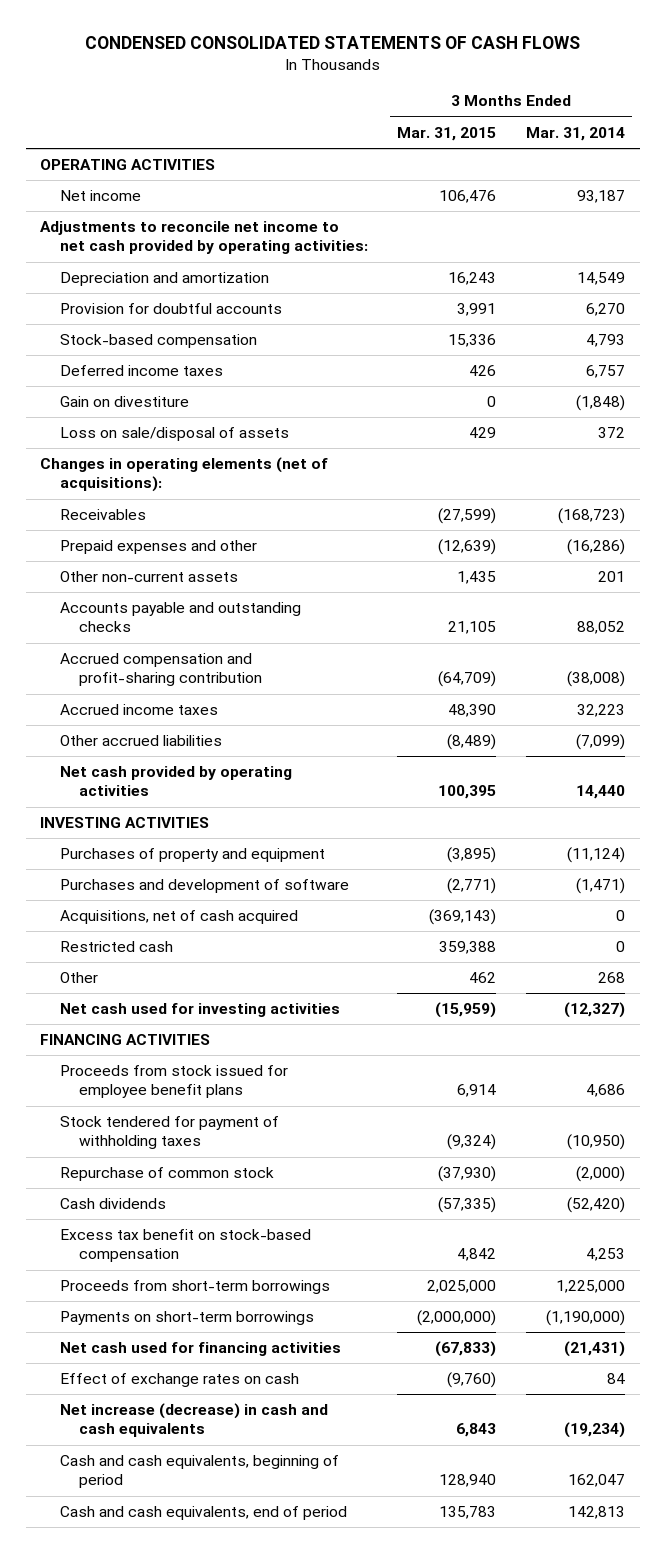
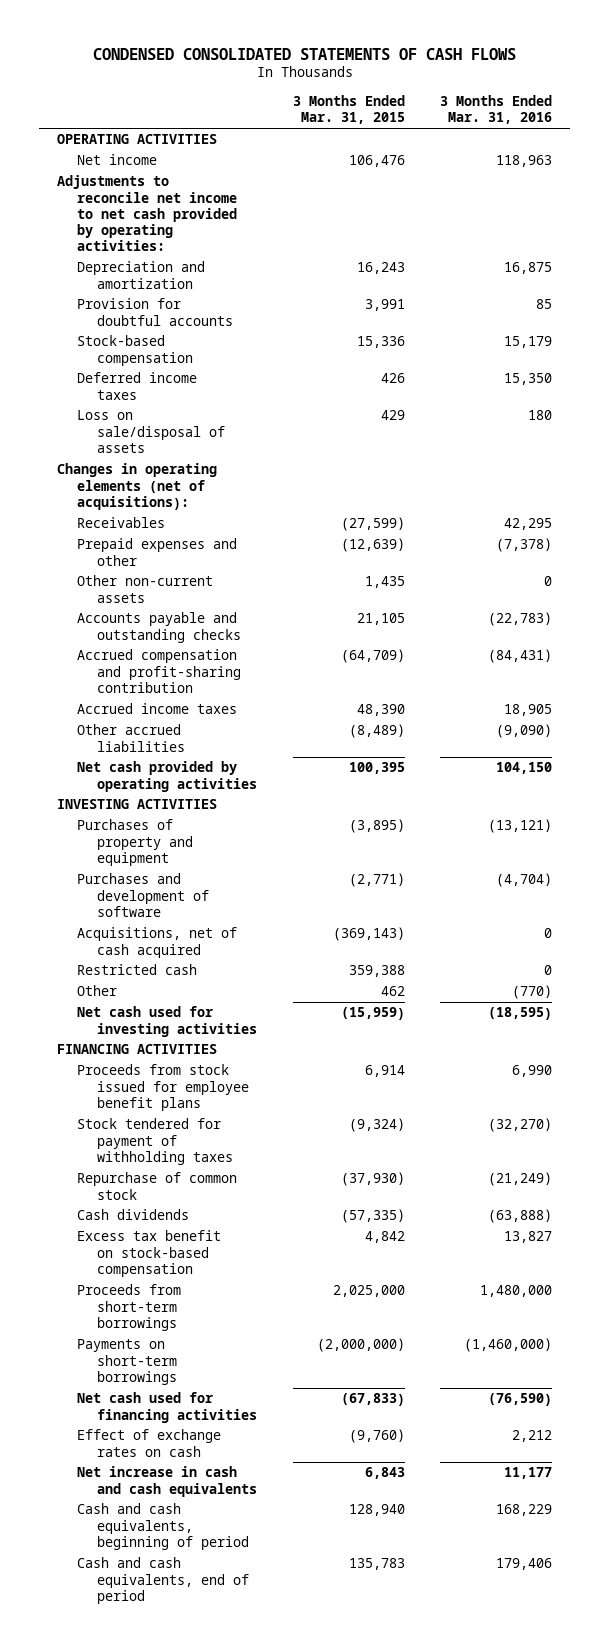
- | 3 Months Ended Mar. 31, 2015 | 3 Months Ended Mar. 31, 2014
+ | 3 Months Ended Mar. 31, 2015 | 3 Months Ended Mar. 31, 2016
- Gain on divestiture | 0 | (1,848)
- Net increase (decrease) in cash and cash equivalents | 6,843 | (19,234)
+ Net increase in cash and cash equivalents | 6,843 | 11,177

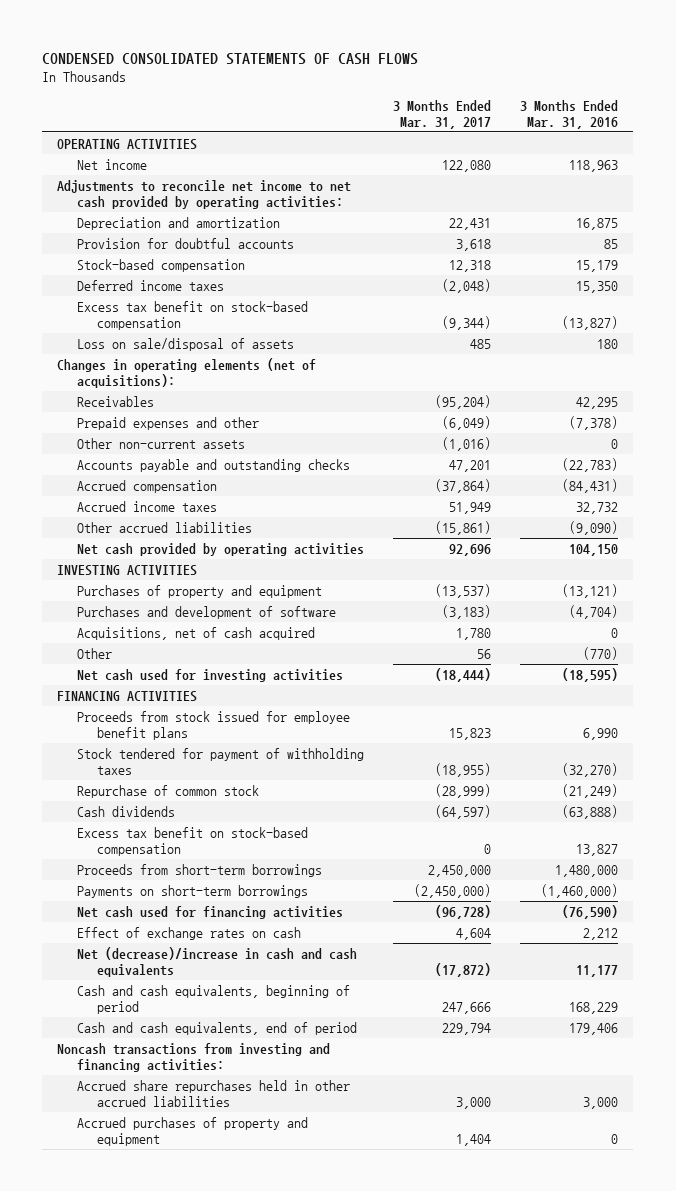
- | 3 Months Ended Mar. 31, 2015 | 3 Months Ended Mar. 31, 2016
+ | 3 Months Ended Mar. 31, 2017 | 3 Months Ended Mar. 31, 2016
+ Excess tax benefit on stock-based compensation | (9,344) | (13,827)
- Accrued compensation and profit-sharing contribution | (64,709) | (84,431)
- Accrued income taxes | 48,390 | 18,905
+ Accrued compensation | (37,864) | (84,431)
+ Accrued income taxes | 51,949 | 32,732
- Restricted cash | 359,388 | 0
- Net increase in cash and cash equivalents | 6,843 | 11,177
+ Net (decrease)/increase in cash and cash equivalents | (17,872) | 11,177
+ Noncash transactions from investing and financing activities:
+ Accrued share repurchases held in other accrued liabilities | 3,000 | 3,000
+ Accrued purchases of property and equipment | 1,404 | 0

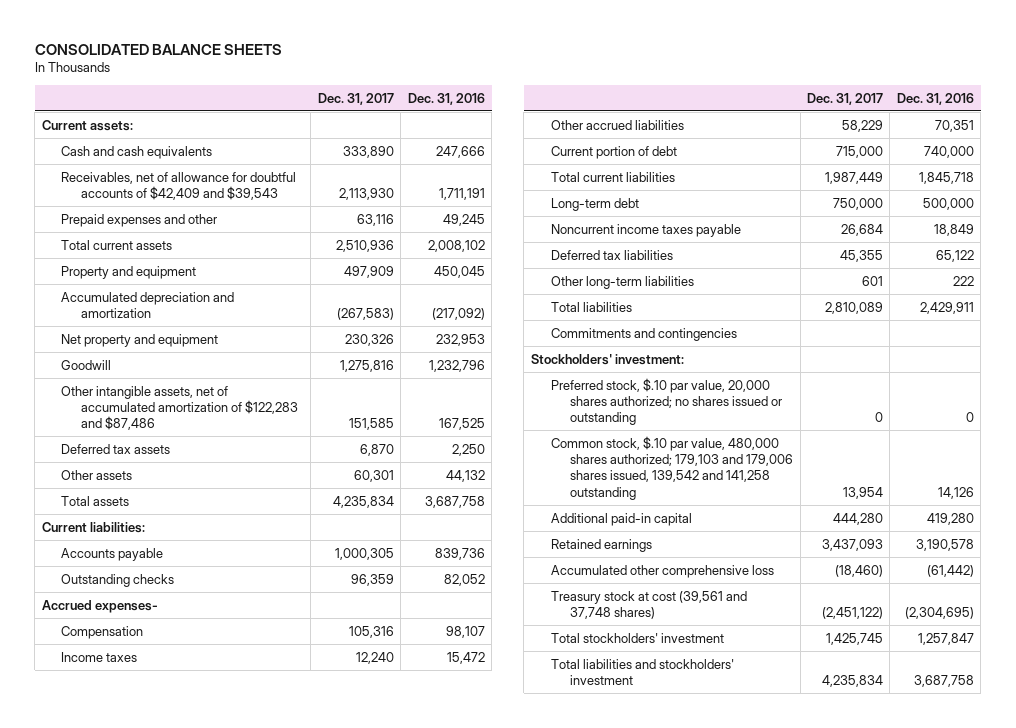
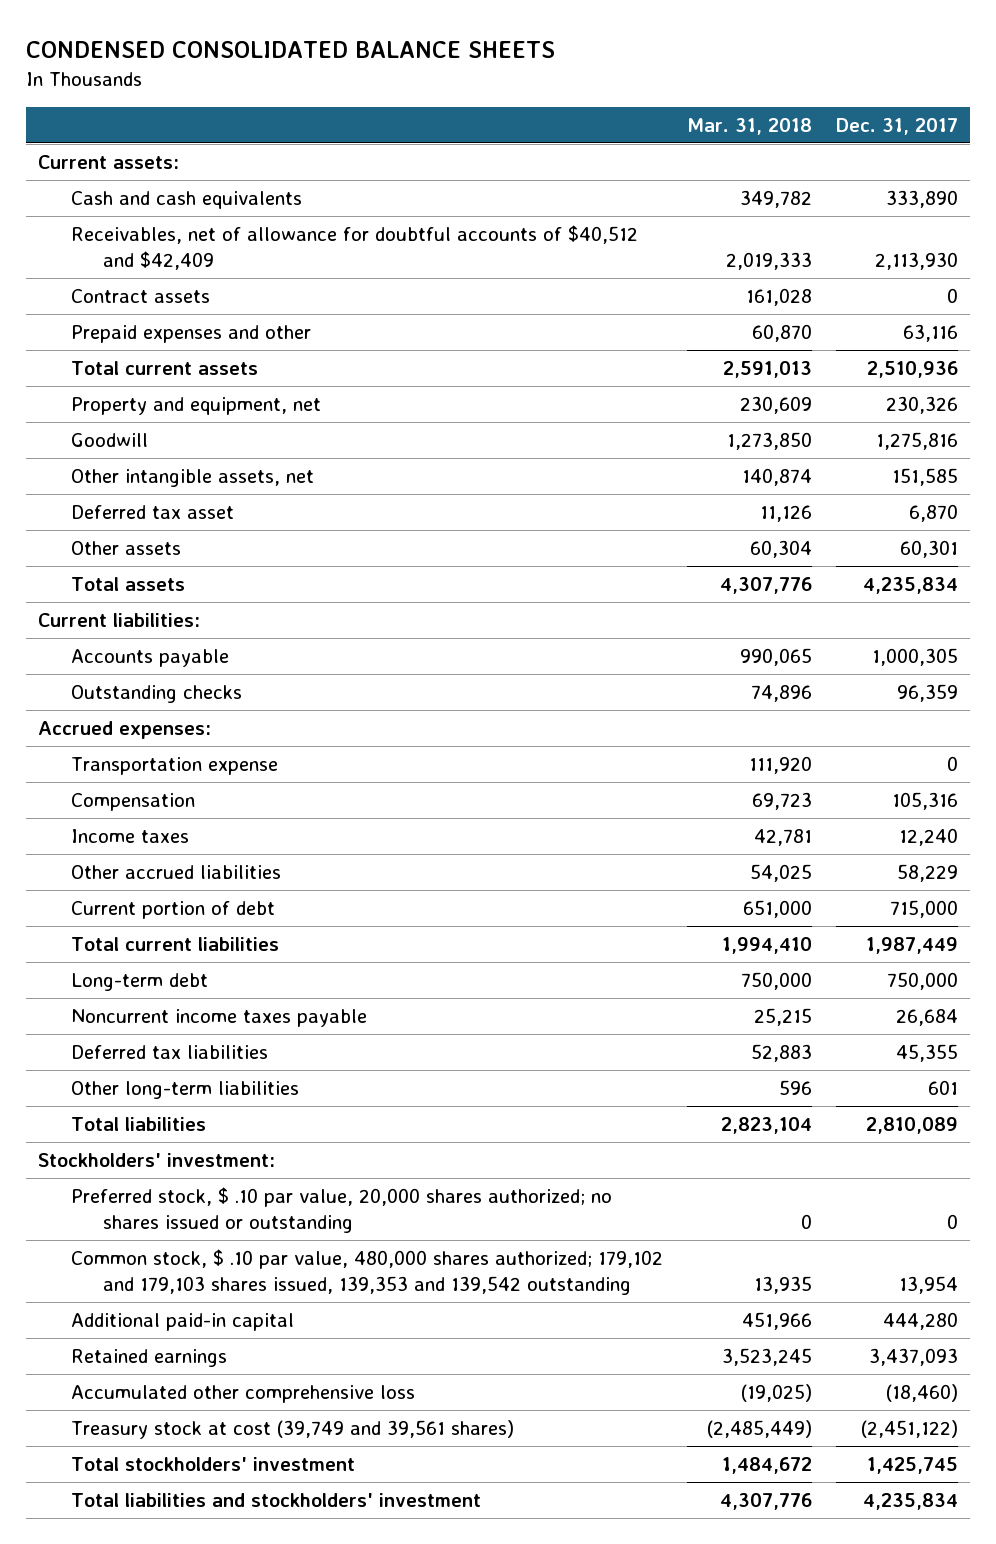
- CONSOLIDATED BALANCE SHEETS
+ CONDENSED CONSOLIDATED BALANCE SHEETS
- | Dec. 31, 2017 | Dec. 31, 2016
+ | Mar. 31, 2018 | Dec. 31, 2017
- Receivables, net of allowance for doubtful accounts of $42,409 and $39,543 | 2,113,930 | 1,711,191
+ Receivables, net of allowance for doubtful accounts of $40,512 and $42,409 | 2,019,333 | 2,113,930
+ Contract assets | 161,028 | 0
- Property and equipment | 497,909 | 450,045
- Accumulated depreciation and amortization | (267,583) | (217,092)
- Net property and equipment | 230,326 | 232,953
+ Property and equipment, net | 230,609 | 230,326
- Other intangible assets, net of accumulated amortization of $122,283 and $87,486 | 151,585 | 167,525
- Deferred tax assets | 6,870 | 2,250
+ Other intangible assets, net | 140,874 | 151,585
+ Deferred tax asset | 11,126 | 6,870
- Accrued expenses-
+ Accrued expenses:
+ Transportation expense | 111,920 | 0
- Commitments and contingencies
- Preferred stock, $.10 par value, 20,000 shares authorized; no shares issued or outstanding | 0 | 0
- Common stock, $.10 par value, 480,000 shares authorized; 179,103 and 179,006 shares issued, 139,542 and 141,258 outstanding | 13,954 | 14,126
+ Preferred stock, $ .10 par value, 20,000 shares authorized; no shares issued or outstanding | 0 | 0
+ Common stock, $ .10 par value, 480,000 shares authorized; 179,102 and 179,103 shares issued, 139,353 and 139,542 outstanding | 13,935 | 13,954
- Treasury stock at cost (39,561 and 37,748 shares) | (2,451,122) | (2,304,695)
+ Treasury stock at cost (39,749 and 39,561 shares) | (2,485,449) | (2,451,122)

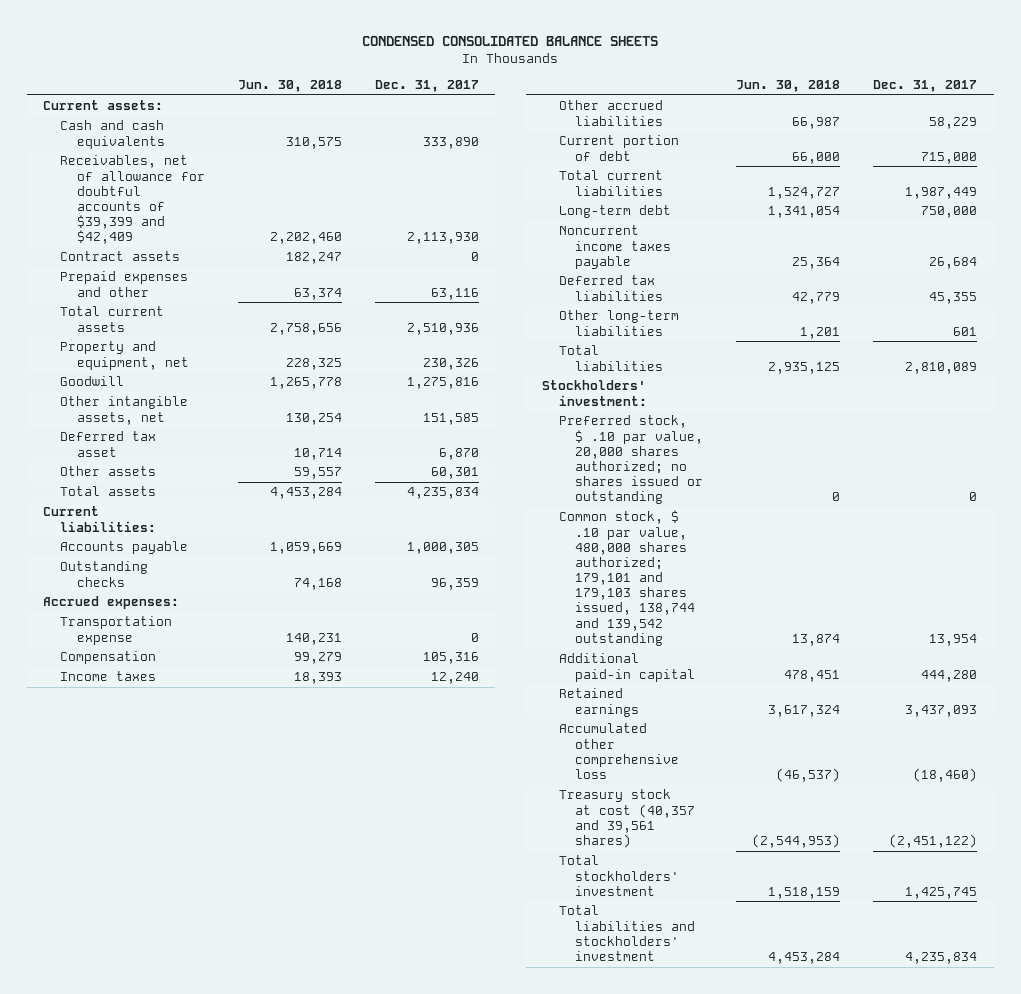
- | Mar. 31, 2018 | Dec. 31, 2017
+ | Jun. 30, 2018 | Dec. 31, 2017
- Receivables, net of allowance for doubtful accounts of $40,512 and $42,409 | 2,019,333 | 2,113,930
+ Receivables, net of allowance for doubtful accounts of $39,399 and $42,409 | 2,202,460 | 2,113,930
- Common stock, $ .10 par value, 480,000 shares authorized; 179,102 and 179,103 shares issued, 139,353 and 139,542 outstanding | 13,935 | 13,954
+ Common stock, $ .10 par value, 480,000 shares authorized; 179,101 and 179,103 shares issued, 138,744 and 139,542 outstanding | 13,874 | 13,954
- Treasury stock at cost (39,749 and 39,561 shares) | (2,485,449) | (2,451,122)
+ Treasury stock at cost (40,357 and 39,561 shares) | (2,544,953) | (2,451,122)

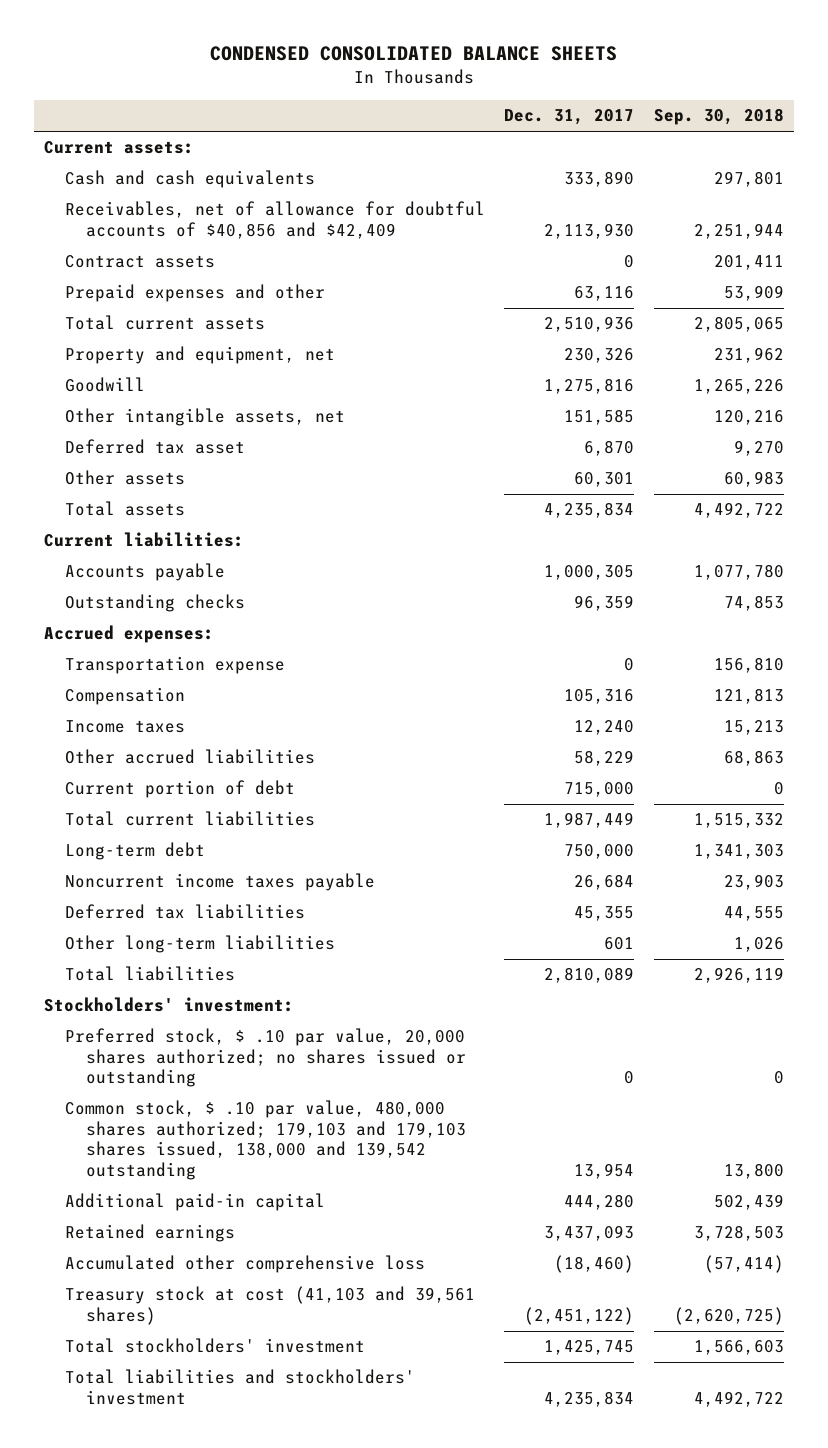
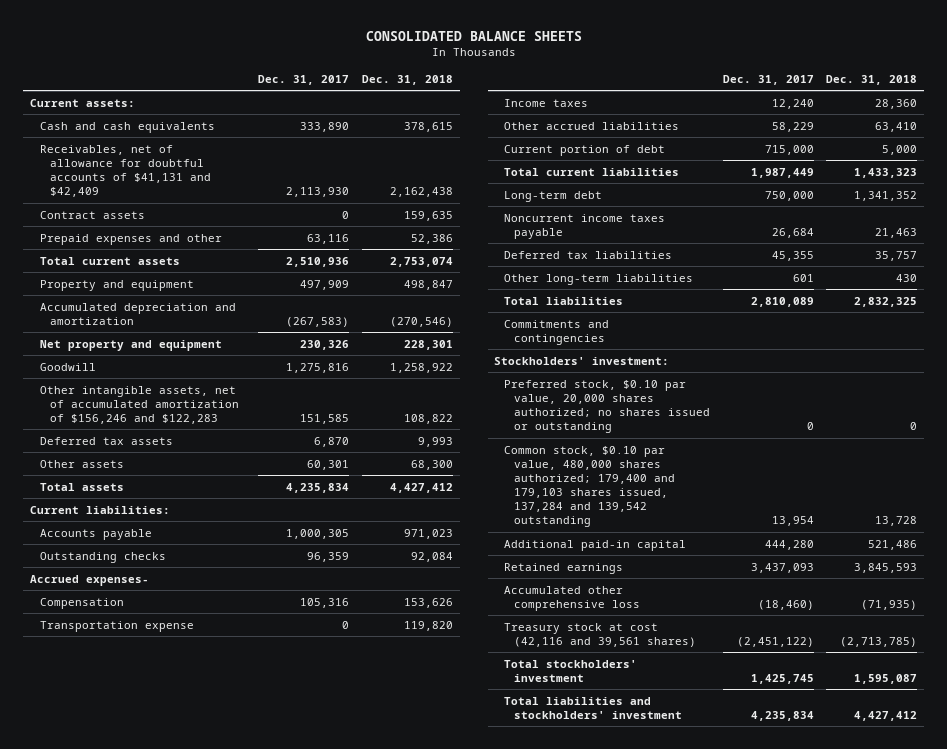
- CONDENSED CONSOLIDATED BALANCE SHEETS
+ CONSOLIDATED BALANCE SHEETS
- | Dec. 31, 2017 | Sep. 30, 2018
+ | Dec. 31, 2017 | Dec. 31, 2018
- Receivables, net of allowance for doubtful accounts of $40,856 and $42,409 | 2,113,930 | 2,251,944
+ Receivables, net of allowance for doubtful accounts of $41,131 and $42,409 | 2,113,930 | 2,162,438
- Property and equipment, net | 230,326 | 231,962
+ Property and equipment | 497,909 | 498,847
+ Accumulated depreciation and amortization | (267,583) | (270,546)
+ Net property and equipment | 230,326 | 228,301
- Other intangible assets, net | 151,585 | 120,216
- Deferred tax asset | 6,870 | 9,270
+ Other intangible assets, net of accumulated amortization of $156,246 and $122,283 | 151,585 | 108,822
+ Deferred tax assets | 6,870 | 9,993
- Accrued expenses:
+ Accrued expenses-
moved down: Transportation expense | 0 | 119,820
+ Commitments and contingencies
- Preferred stock, $ .10 par value, 20,000 shares authorized; no shares issued or outstanding | 0 | 0
- Common stock, $ .10 par value, 480,000 shares authorized; 179,103 and 179,103 shares issued, 138,000 and 139,542 outstanding | 13,954 | 13,800
+ Preferred stock, $0.10 par value, 20,000 shares authorized; no shares issued or outstanding | 0 | 0
+ Common stock, $0.10 par value, 480,000 shares authorized; 179,400 and 179,103 shares issued, 137,284 and 139,542 outstanding | 13,954 | 13,728
- Treasury stock at cost (41,103 and 39,561 shares) | (2,451,122) | (2,620,725)
+ Treasury stock at cost (42,116 and 39,561 shares) | (2,451,122) | (2,713,785)

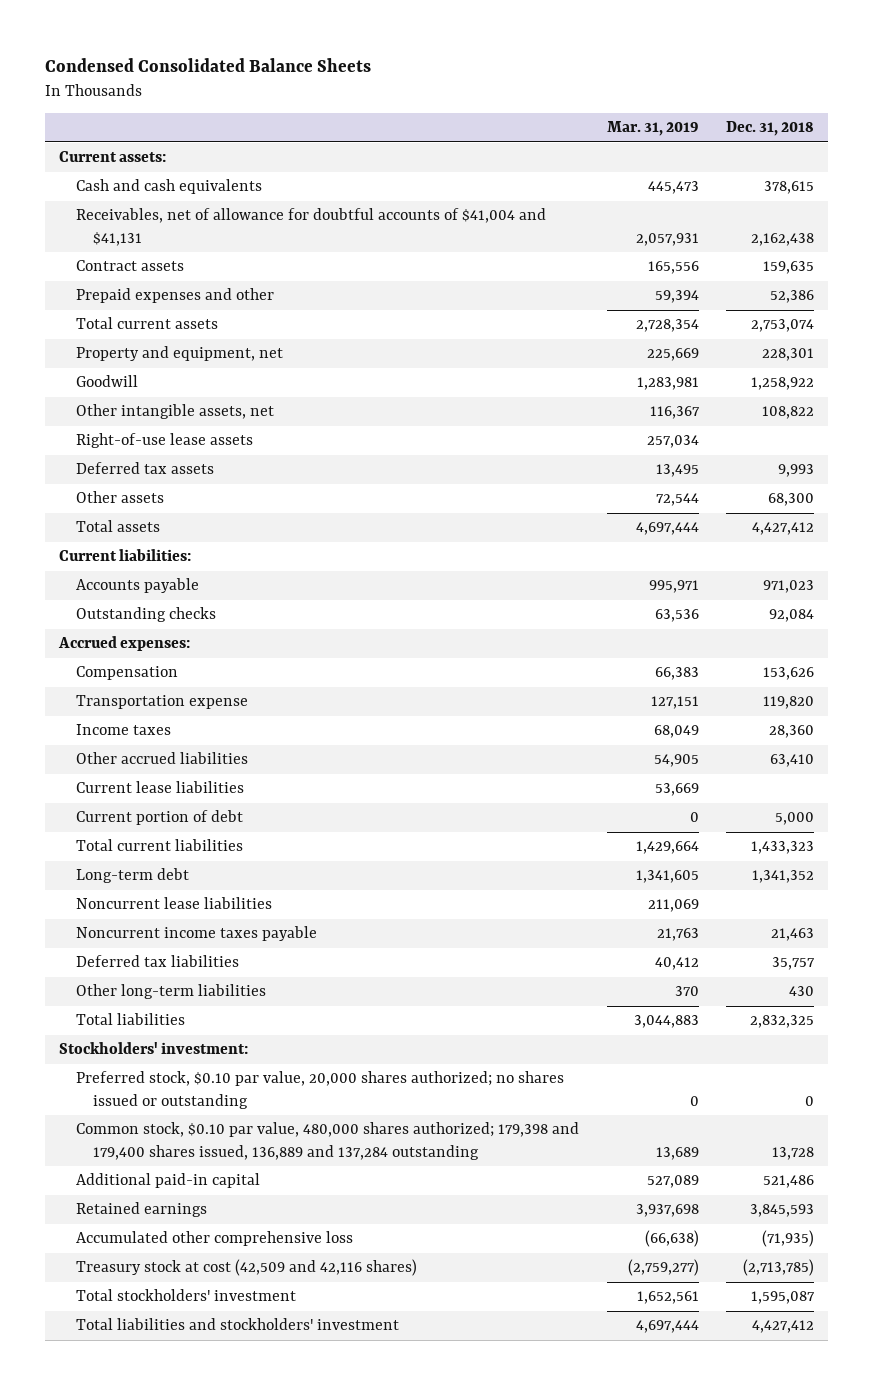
- CONSOLIDATED BALANCE SHEETS
+ Condensed Consolidated Balance Sheets
- | Dec. 31, 2017 | Dec. 31, 2018
+ | Mar. 31, 2019 | Dec. 31, 2018
- Receivables, net of allowance for doubtful accounts of $41,131 and $42,409 | 2,113,930 | 2,162,438
+ Receivables, net of allowance for doubtful accounts of $41,004 and $41,131 | 2,057,931 | 2,162,438
- Property and equipment | 497,909 | 498,847
- Accumulated depreciation and amortization | (267,583) | (270,546)
- Net property and equipment | 230,326 | 228,301
+ Property and equipment, net | 225,669 | 228,301
- Other intangible assets, net of accumulated amortization of $156,246 and $122,283 | 151,585 | 108,822
+ Other intangible assets, net | 116,367 | 108,822
+ Right-of-use lease assets | 257,034 |
- Accrued expenses-
+ Accrued expenses:
+ Current lease liabilities | 53,669 |
+ Noncurrent lease liabilities | 211,069 |
- Commitments and contingencies
- Common stock, $0.10 par value, 480,000 shares authorized; 179,400 and 179,103 shares issued, 137,284 and 139,542 outstanding | 13,954 | 13,728
+ Common stock, $0.10 par value, 480,000 shares authorized; 179,398 and 179,400 shares issued, 136,889 and 137,284 outstanding | 13,689 | 13,728
- Treasury stock at cost (42,116 and 39,561 shares) | (2,451,122) | (2,713,785)
+ Treasury stock at cost (42,509 and 42,116 shares) | (2,759,277) | (2,713,785)

